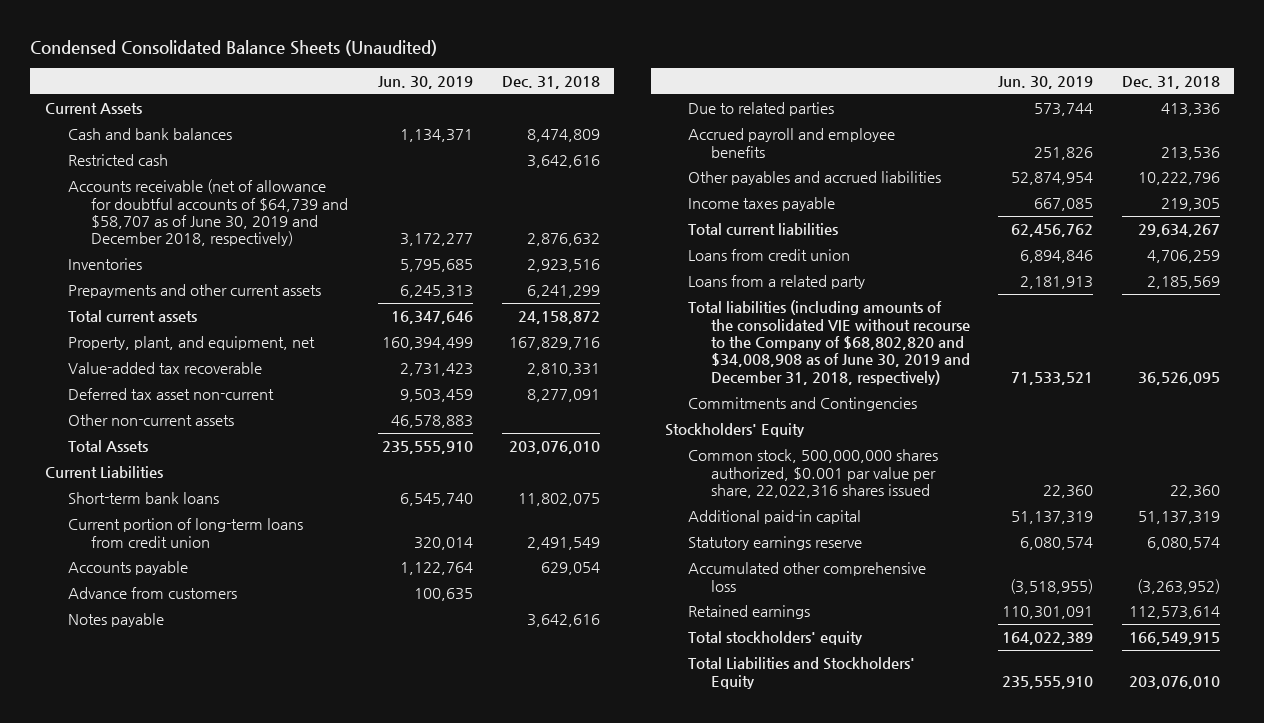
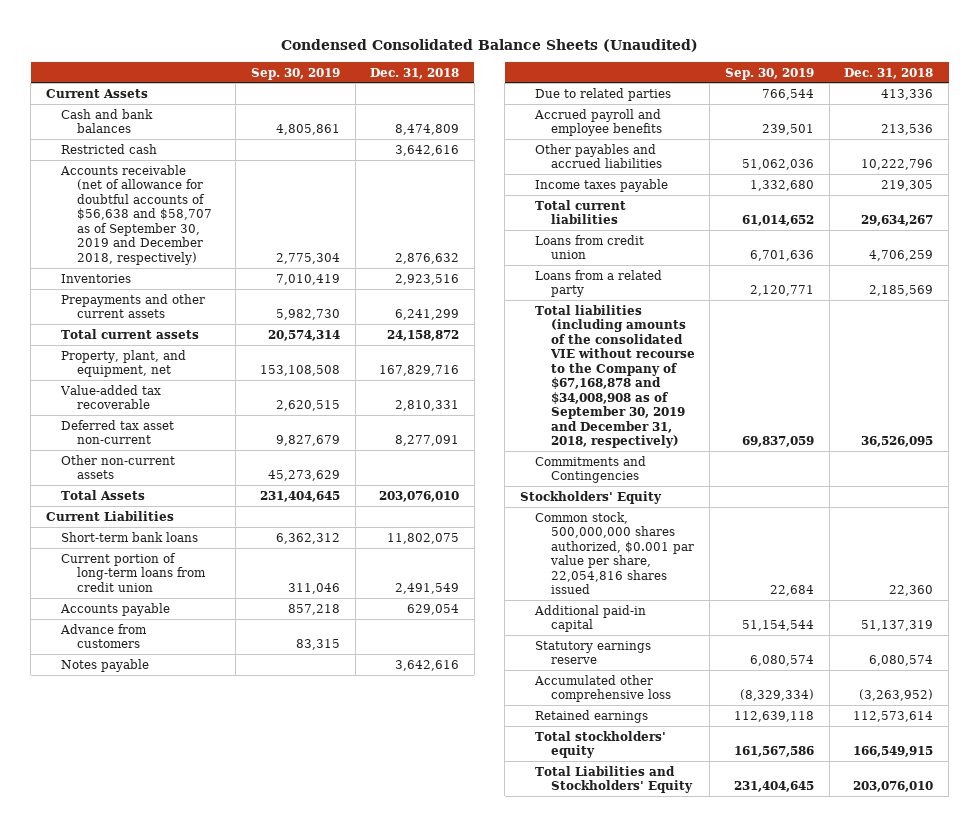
- | Jun. 30, 2019 | Dec. 31, 2018
+ | Sep. 30, 2019 | Dec. 31, 2018
- Accounts receivable (net of allowance for doubtful accounts of $64,739 and $58,707 as of June 30, 2019 and December 2018, respectively) | 3,172,277 | 2,876,632
+ Accounts receivable (net of allowance for doubtful accounts of $56,638 and $58,707 as of September 30, 2019 and December 2018, respectively) | 2,775,304 | 2,876,632
- Total liabilities (including amounts of the consolidated VIE without recourse to the Company of $68,802,820 and $34,008,908 as of June 30, 2019 and December 31, 2018, respectively) | 71,533,521 | 36,526,095
+ Total liabilities (including amounts of the consolidated VIE without recourse to the Company of $67,168,878 and $34,008,908 as of September 30, 2019 and December 31, 2018, respectively) | 69,837,059 | 36,526,095
- Common stock, 500,000,000 shares authorized, $0.001 par value per share, 22,022,316 shares issued | 22,360 | 22,360
+ Common stock, 500,000,000 shares authorized, $0.001 par value per share, 22,054,816 shares issued | 22,684 | 22,360

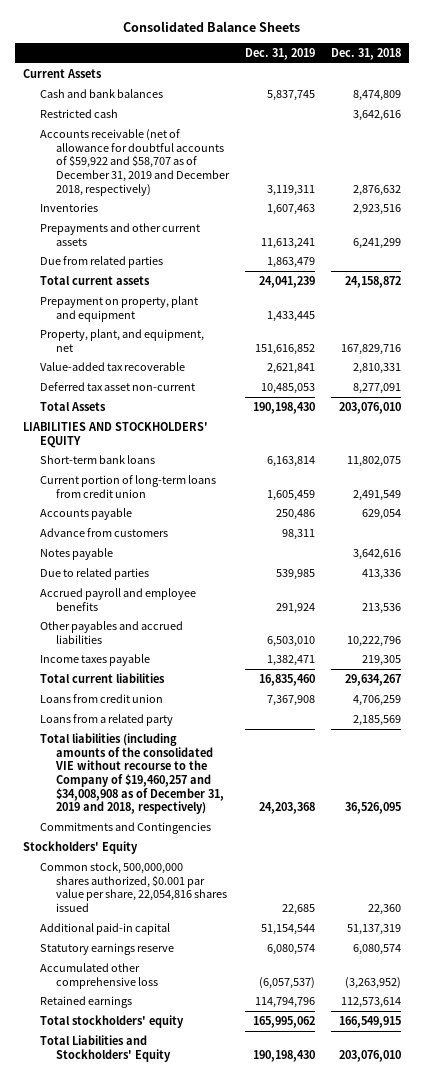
- Condensed Consolidated Balance Sheets (Unaudited)
+ Consolidated Balance Sheets
- | Sep. 30, 2019 | Dec. 31, 2018
+ | Dec. 31, 2019 | Dec. 31, 2018
- Accounts receivable (net of allowance for doubtful accounts of $56,638 and $58,707 as of September 30, 2019 and December 2018, respectively) | 2,775,304 | 2,876,632
+ Accounts receivable (net of allowance for doubtful accounts of $59,922 and $58,707 as of December 31, 2019 and December 2018, respectively) | 3,119,311 | 2,876,632
+ Due from related parties | 1,863,479 |
+ Prepayment on property, plant and equipment | 1,433,445 |
- Other non-current assets | 45,273,629 |
- Current Liabilities
+ LIABILITIES AND STOCKHOLDERS' EQUITY
- Total liabilities (including amounts of the consolidated VIE without recourse to the Company of $67,168,878 and $34,008,908 as of September 30, 2019 and December 31, 2018, respectively) | 69,837,059 | 36,526,095
+ Total liabilities (including amounts of the consolidated VIE without recourse to the Company of $19,460,257 and $34,008,908 as of December 31, 2019 and 2018, respectively) | 24,203,368 | 36,526,095

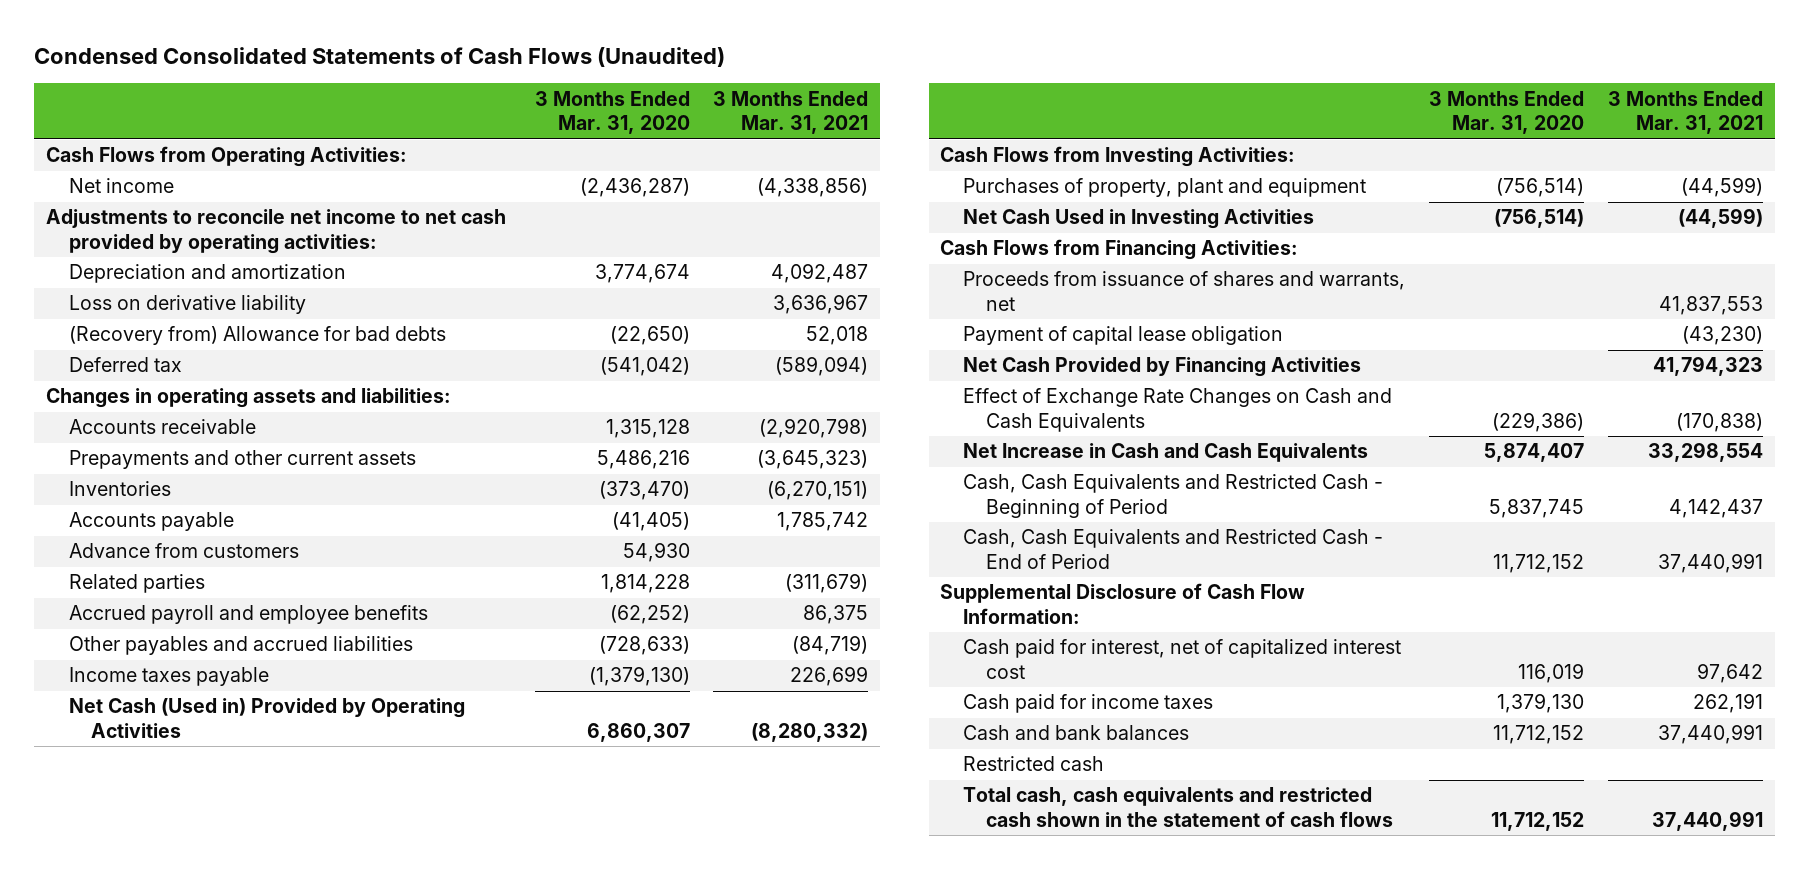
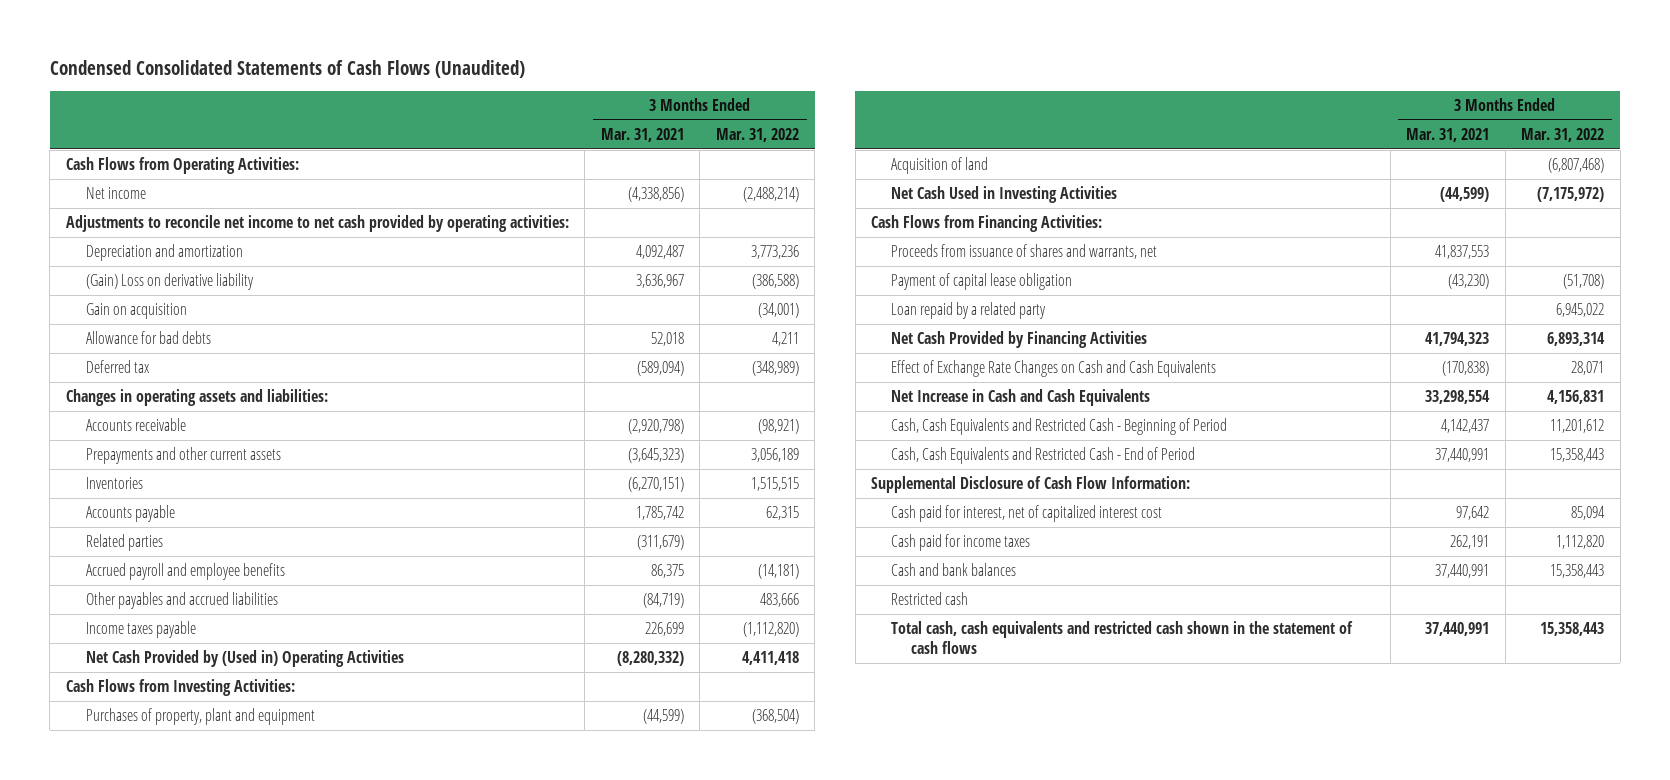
- | 3 Months Ended Mar. 31, 2020 | 3 Months Ended Mar. 31, 2021
+ | 3 Months Ended Mar. 31, 2021 | 3 Months Ended Mar. 31, 2022
- Loss on derivative liability | | 3,636,967
- (Recovery from) Allowance for bad debts | (22,650) | 52,018
+ (Gain) Loss on derivative liability | 3,636,967 | (386,588)
+ Gain on acquisition | | (34,001)
+ Allowance for bad debts | 52,018 | 4,211
- Advance from customers | 54,930 |
- Net Cash (Used in) Provided by Operating Activities | 6,860,307 | (8,280,332)
+ Net Cash Provided by (Used in) Operating Activities | (8,280,332) | 4,411,418
+ Acquisition of land | | (6,807,468)
+ Loan repaid by a related party | | 6,945,022

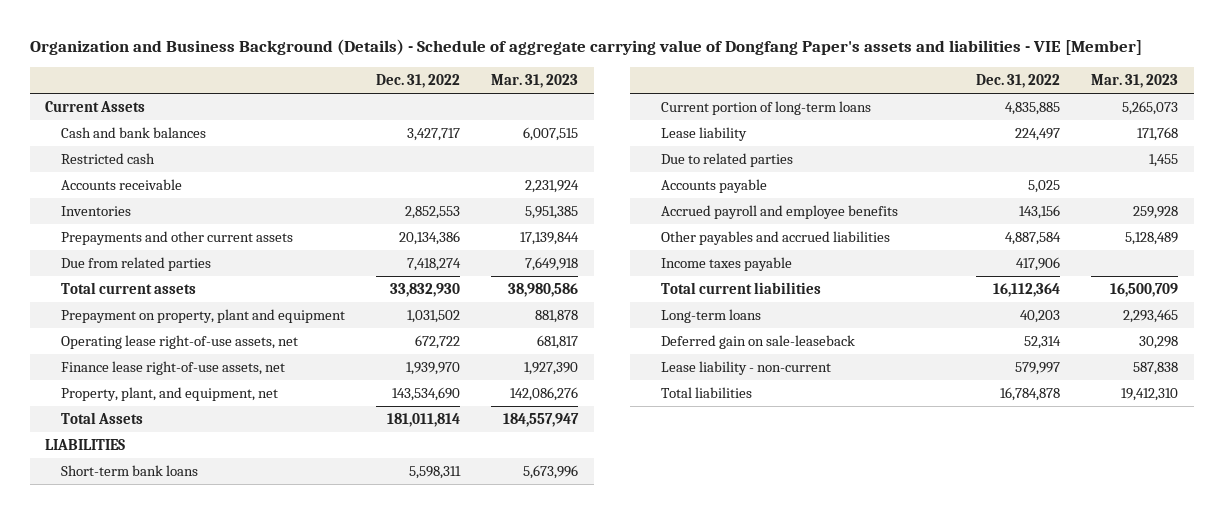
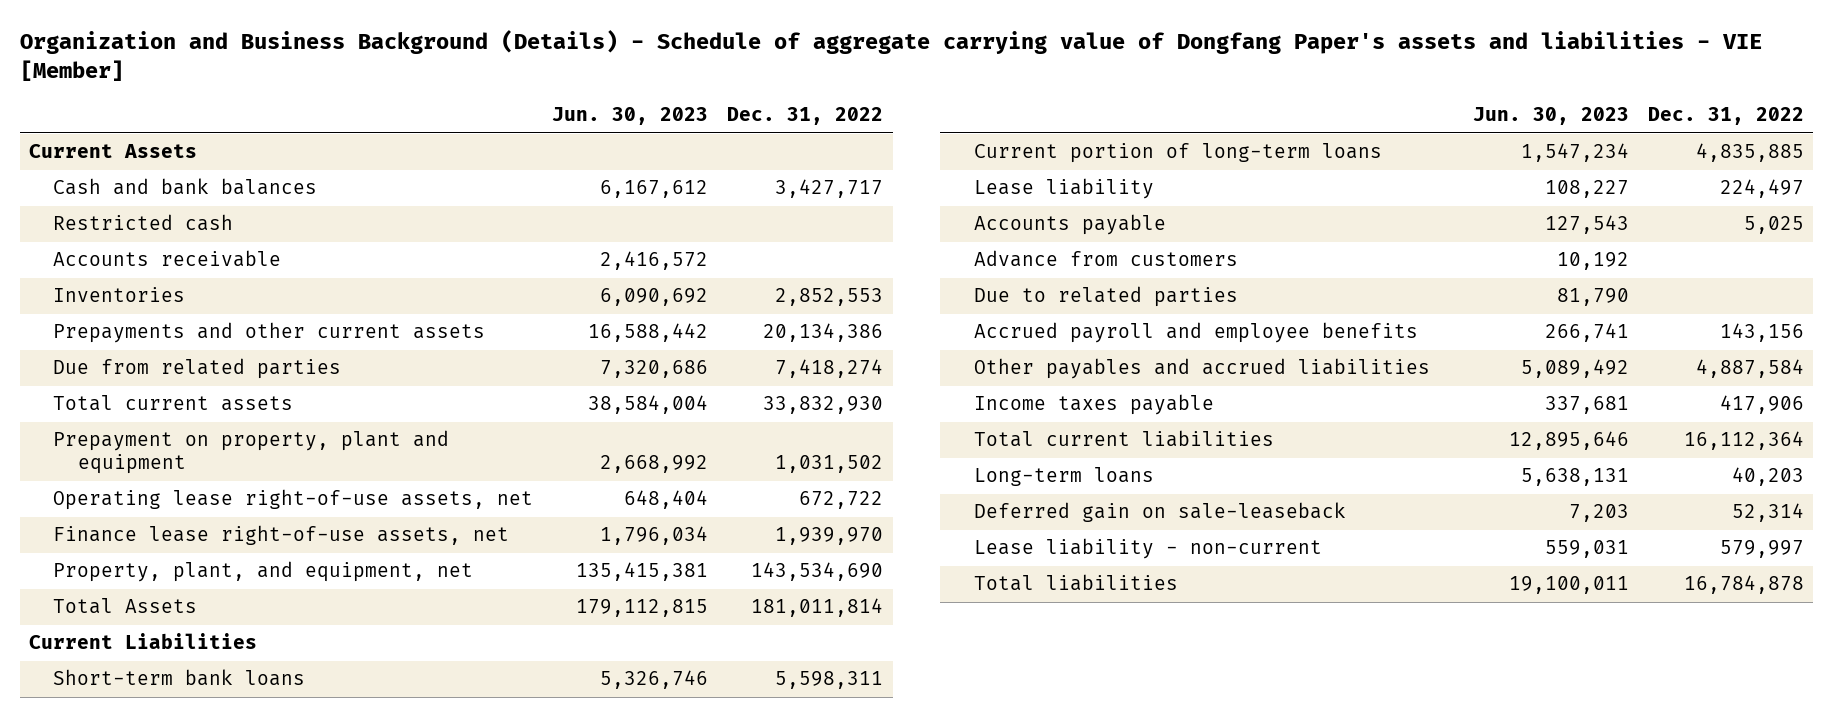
- | Dec. 31, 2022 | Mar. 31, 2023
+ | Jun. 30, 2023 | Dec. 31, 2022
- LIABILITIES
+ Current Liabilities
+ Advance from customers | 10,192 |
moved down: Due to related parties | 81,790 |

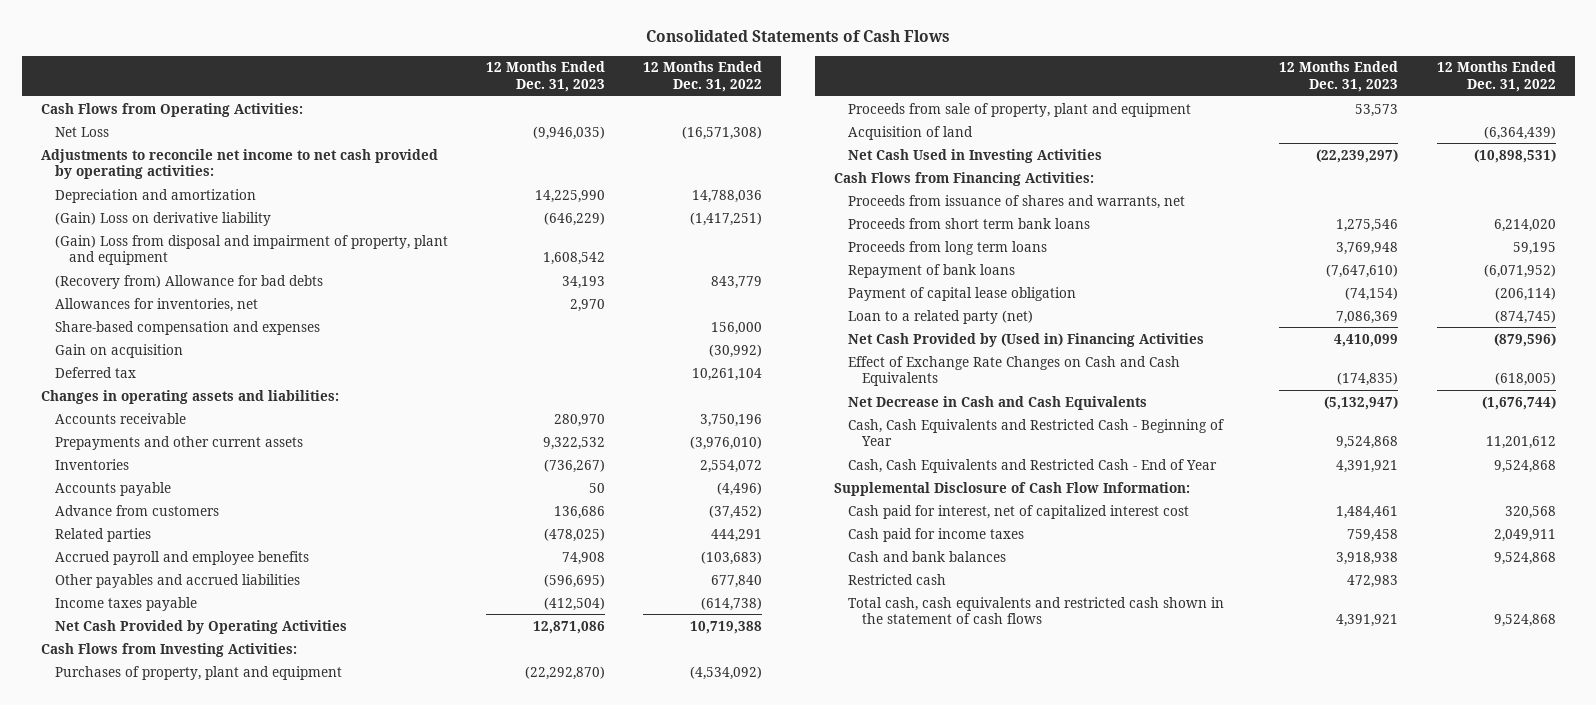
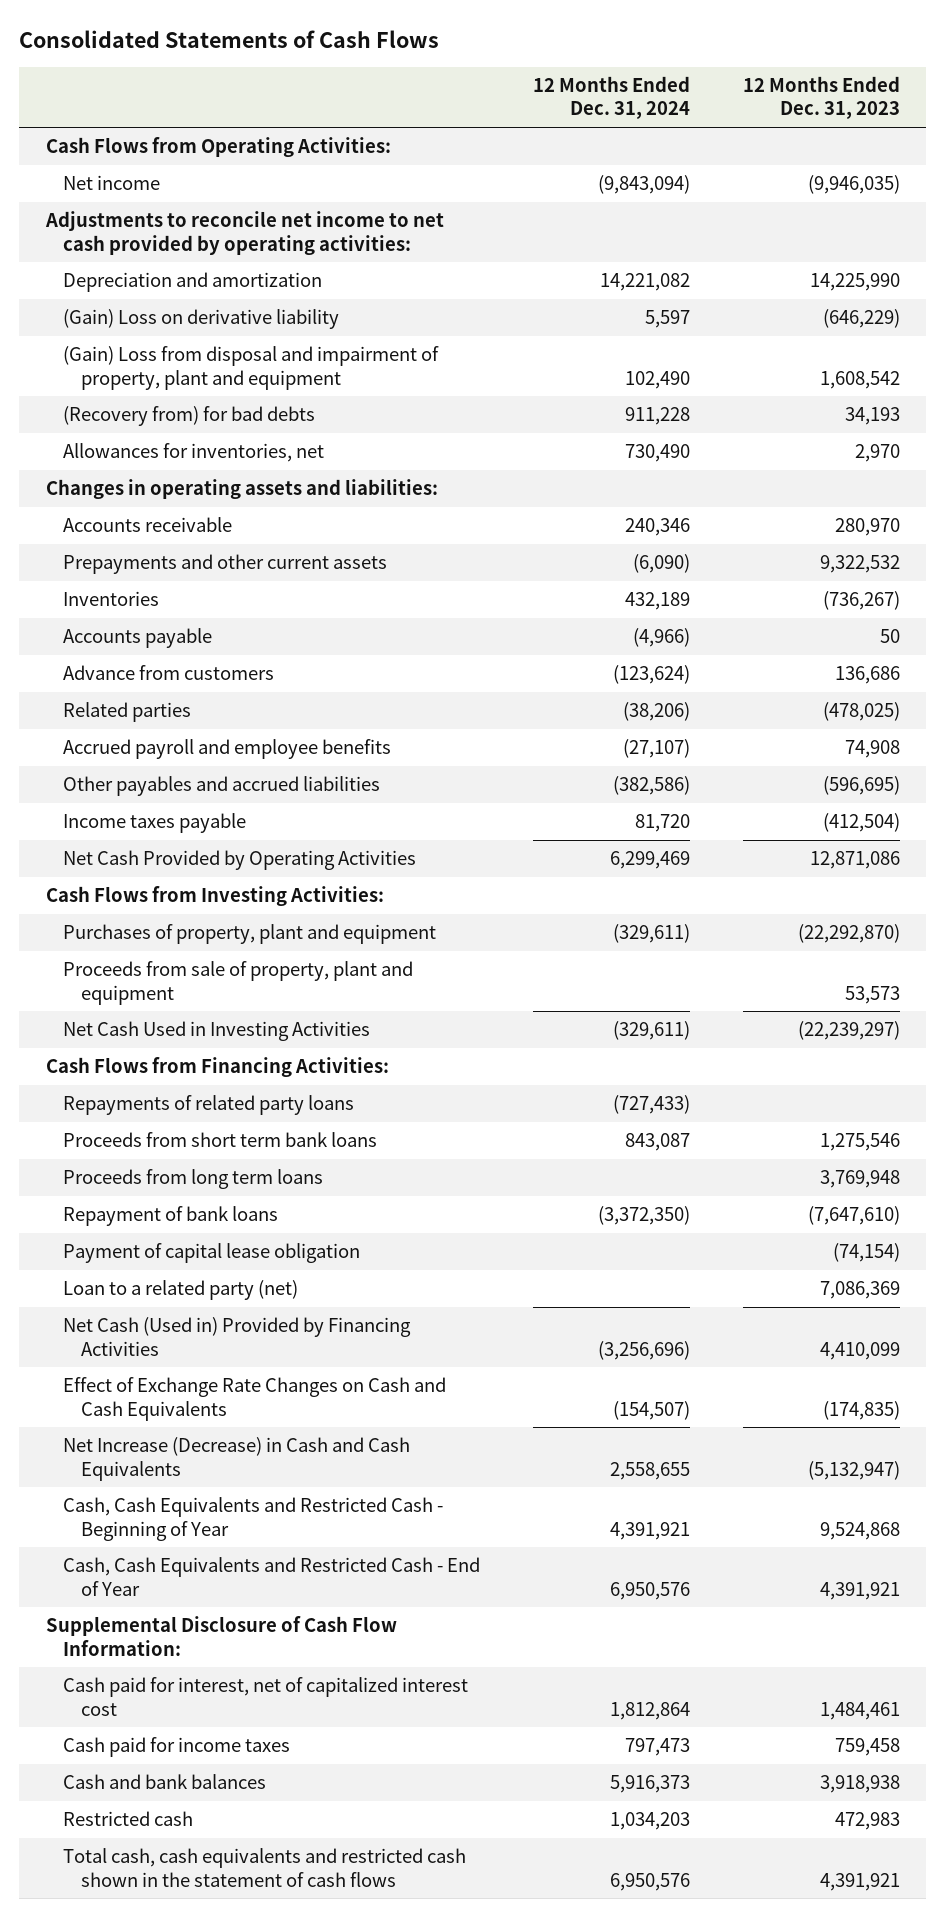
- | 12 Months Ended Dec. 31, 2023 | 12 Months Ended Dec. 31, 2022
+ | 12 Months Ended Dec. 31, 2024 | 12 Months Ended Dec. 31, 2023
- Net Loss | (9,946,035) | (16,571,308)
+ Net income | (9,843,094) | (9,946,035)
- (Recovery from) Allowance for bad debts | 34,193 | 843,779
+ (Recovery from) for bad debts | 911,228 | 34,193
- Share-based compensation and expenses | | 156,000
- Gain on acquisition | | (30,992)
- Deferred tax | | 10,261,104
- Acquisition of land | | (6,364,439)
- Proceeds from issuance of shares and warrants, net
+ Repayments of related party loans | (727,433) |
- Net Cash Provided by (Used in) Financing Activities | 4,410,099 | (879,596)
+ Net Cash (Used in) Provided by Financing Activities | (3,256,696) | 4,410,099
- Net Decrease in Cash and Cash Equivalents | (5,132,947) | (1,676,744)
+ Net Increase (Decrease) in Cash and Cash Equivalents | 2,558,655 | (5,132,947)

